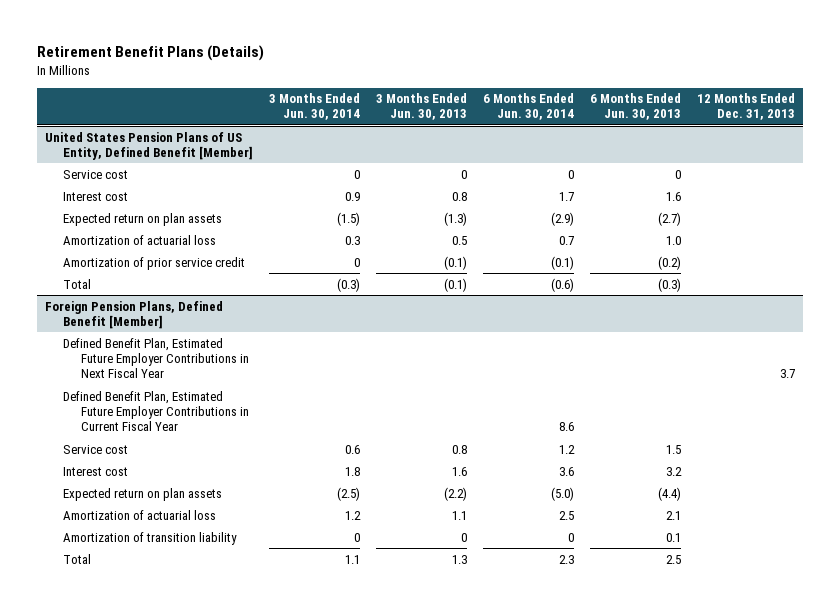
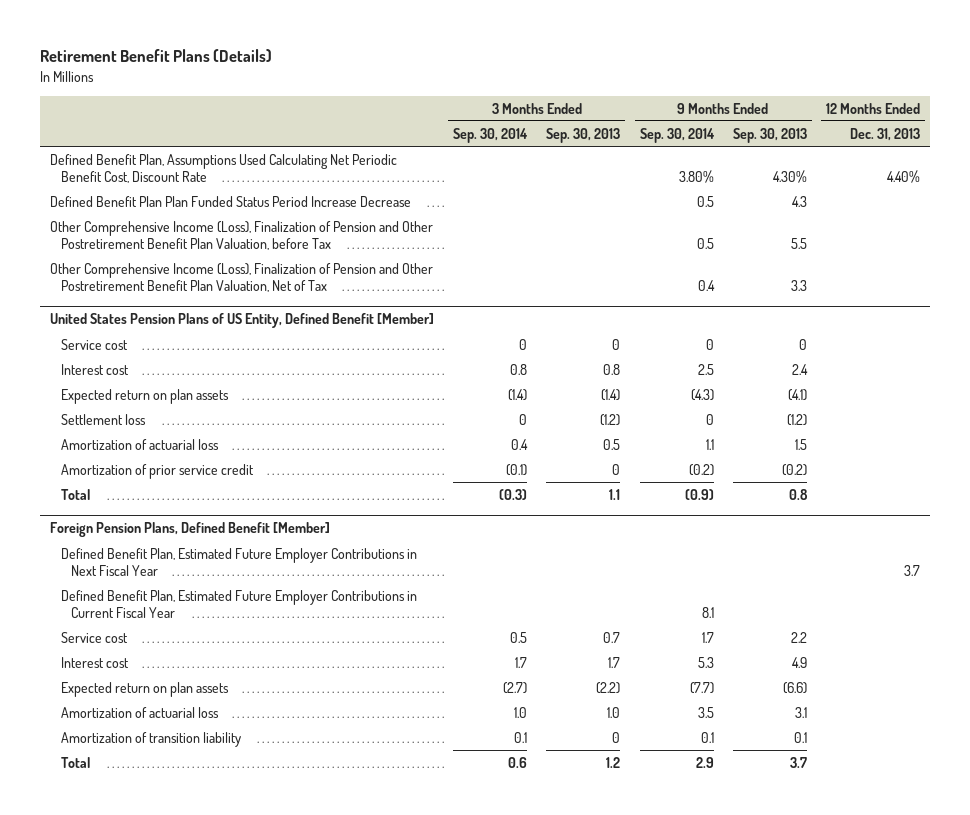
- | 3 Months Ended Jun. 30, 2014 | 3 Months Ended Jun. 30, 2013 | 6 Months Ended Jun. 30, 2014 | 6 Months Ended Jun. 30, 2013 | 12 Months Ended Dec. 31, 2013
+ | 3 Months Ended Sep. 30, 2014 | 3 Months Ended Sep. 30, 2013 | 9 Months Ended Sep. 30, 2014 | 9 Months Ended Sep. 30, 2013 | 12 Months Ended Dec. 31, 2013
+ Defined Benefit Plan, Assumptions Used Calculating Net Periodic Benefit Cost, Discount Rate | | | 3.80% | 4.30% | 4.40%
+ Defined Benefit Plan Plan Funded Status Period Increase Decrease | | | 0.5 | 4.3 |
+ Other Comprehensive Income (Loss), Finalization of Pension and Other Postretirement Benefit Plan Valuation, before Tax | | | 0.5 | 5.5 |
+ Other Comprehensive Income (Loss), Finalization of Pension and Other Postretirement Benefit Plan Valuation, Net of Tax | | | 0.4 | 3.3 |
@ United States Pension Plans of US Entity, Defined Benefit [Member]
+ Settlement loss | 0 | (1.2) | 0 | (1.2) |

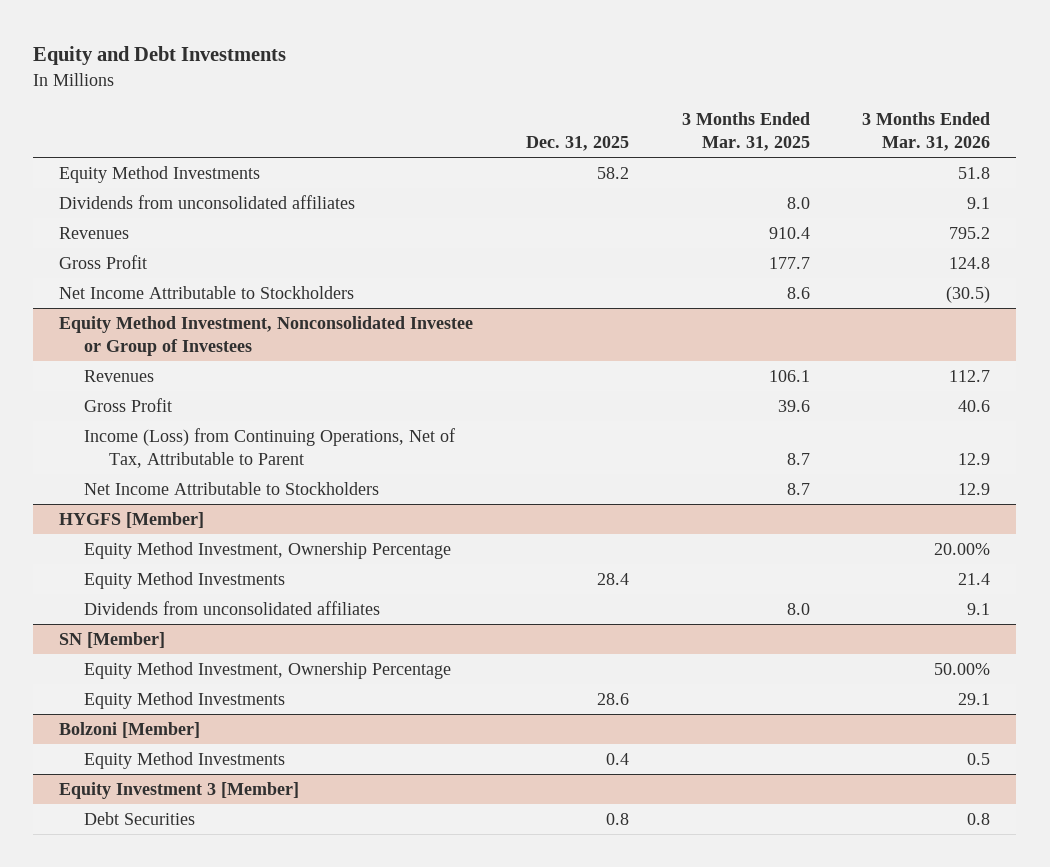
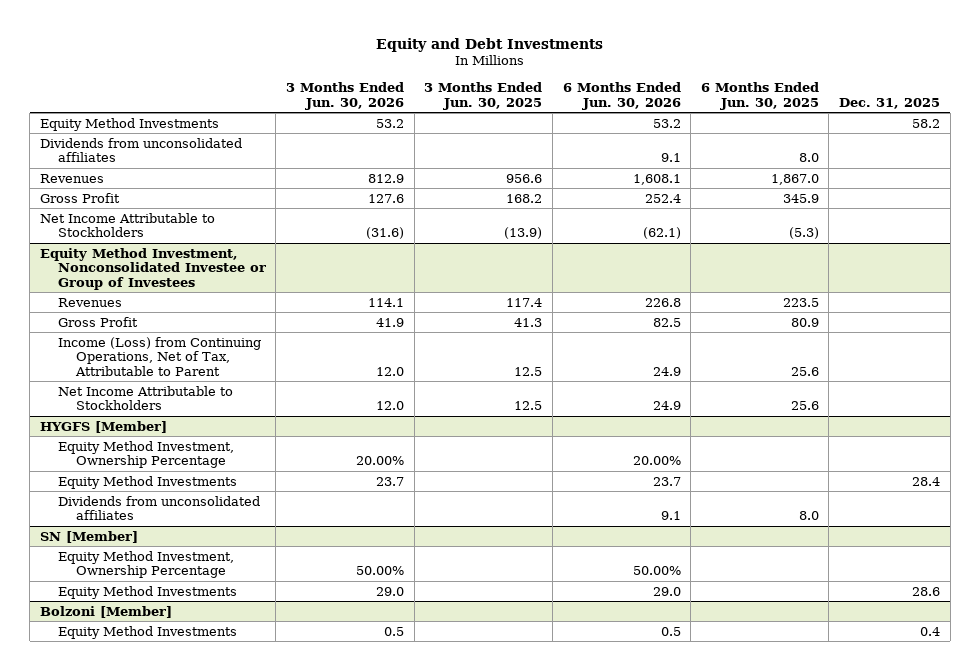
- | Dec. 31, 2025 | 3 Months Ended Mar. 31, 2025 | 3 Months Ended Mar. 31, 2026
+ | 3 Months Ended Jun. 30, 2026 | 3 Months Ended Jun. 30, 2025 | 6 Months Ended Jun. 30, 2026 | 6 Months Ended Jun. 30, 2025 | Dec. 31, 2025
- Equity Investment 3 [Member]
- Debt Securities | 0.8 | | 0.8

